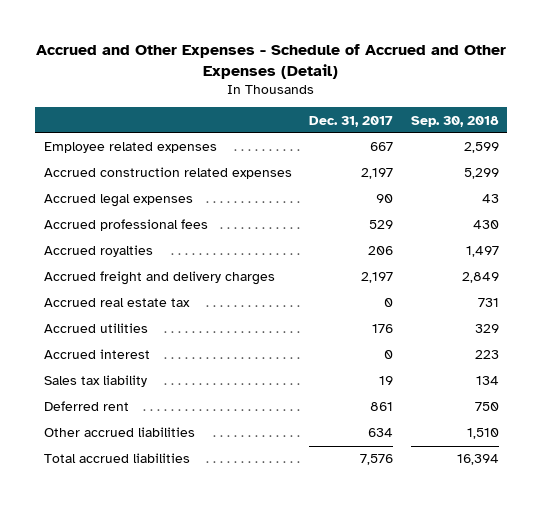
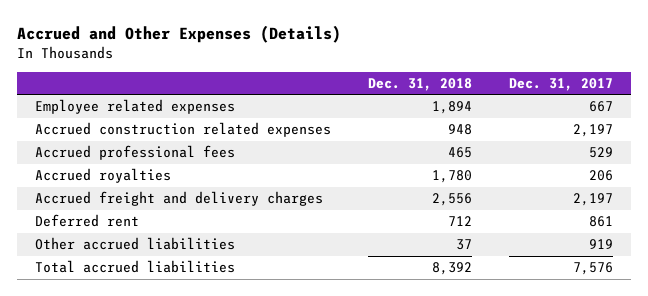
- Accrued and Other Expenses - Schedule of Accrued and Other Expenses (Detail)
+ Accrued and Other Expenses (Details)
- | Dec. 31, 2017 | Sep. 30, 2018
+ | Dec. 31, 2018 | Dec. 31, 2017
- Accrued legal expenses | 90 | 43
- Accrued real estate tax | 0 | 731
- Accrued utilities | 176 | 329
- Accrued interest | 0 | 223
- Sales tax liability | 19 | 134
- Other accrued liabilities | 634 | 1,510
+ Other accrued liabilities | 37 | 919

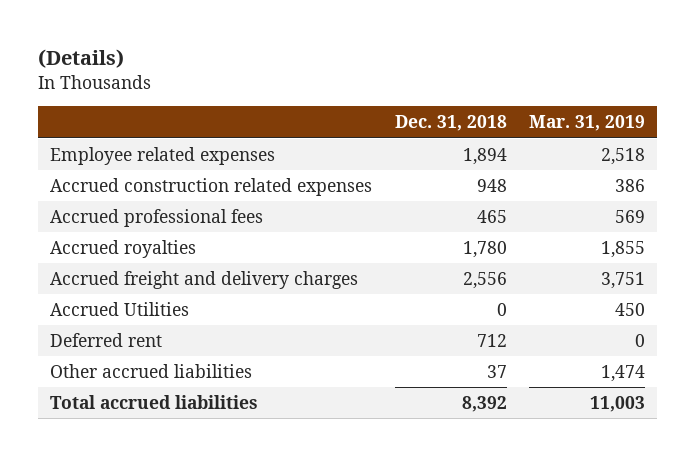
- Accrued and Other Expenses (Details)
+ (Details)
- | Dec. 31, 2018 | Dec. 31, 2017
+ | Dec. 31, 2018 | Mar. 31, 2019
+ Accrued Utilities | 0 | 450

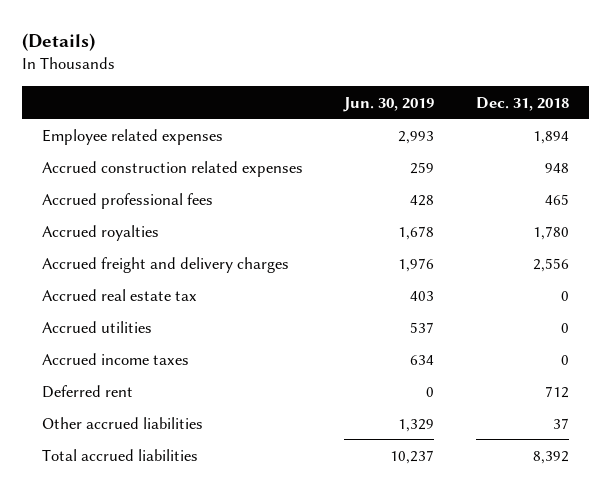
- | Dec. 31, 2018 | Mar. 31, 2019
+ | Jun. 30, 2019 | Dec. 31, 2018
- Accrued Utilities | 0 | 450
+ Accrued real estate tax | 403 | 0
+ Accrued utilities | 537 | 0
+ Accrued income taxes | 634 | 0

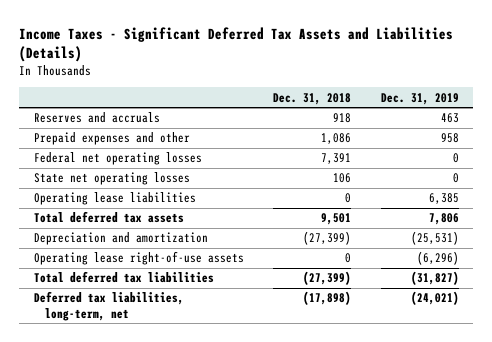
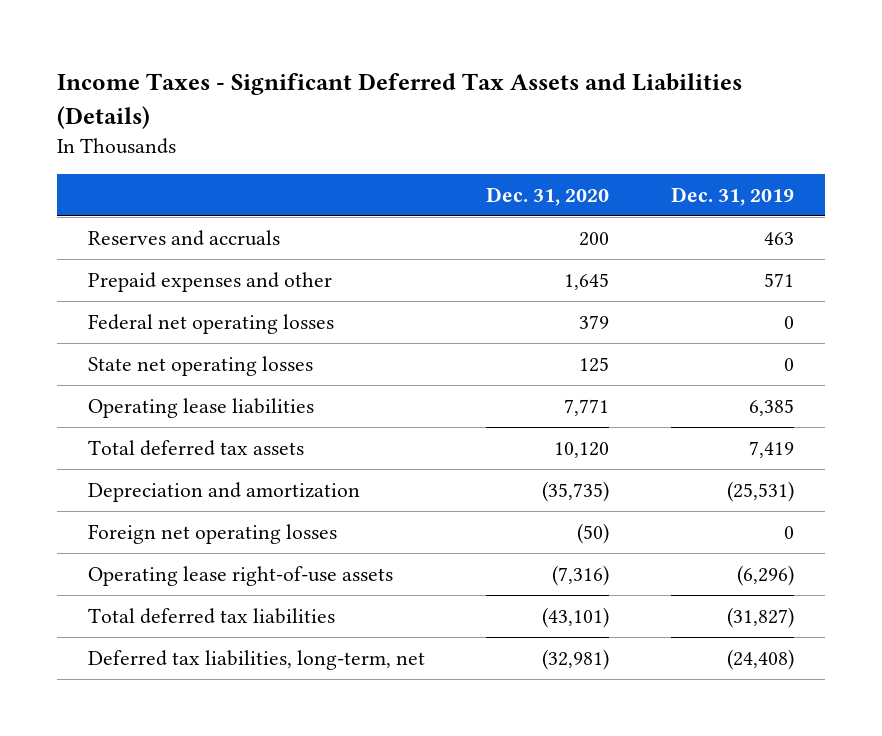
- | Dec. 31, 2018 | Dec. 31, 2019
+ | Dec. 31, 2020 | Dec. 31, 2019
- Prepaid expenses and other | 1,086 | 958
+ Prepaid expenses and other | 1,645 | 571
- Total deferred tax assets | 9,501 | 7,806
+ Total deferred tax assets | 10,120 | 7,419
+ Foreign net operating losses | (50) | 0
- Deferred tax liabilities, long-term, net | (17,898) | (24,021)
+ Deferred tax liabilities, long-term, net | (32,981) | (24,408)

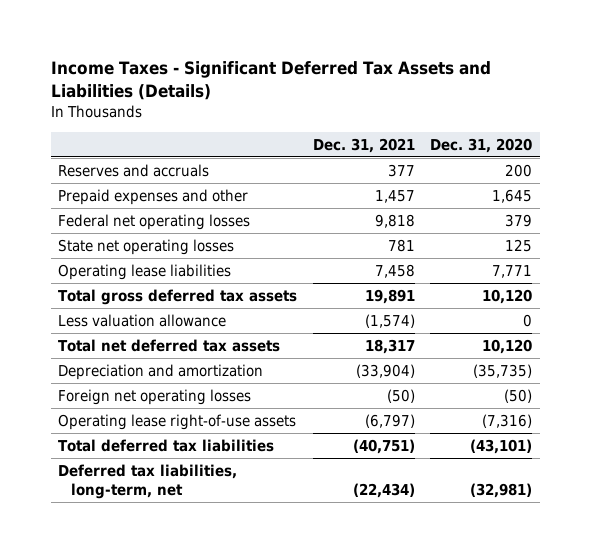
- | Dec. 31, 2020 | Dec. 31, 2019
+ | Dec. 31, 2021 | Dec. 31, 2020
- Total deferred tax assets | 10,120 | 7,419
+ Total gross deferred tax assets | 19,891 | 10,120
+ Less valuation allowance | (1,574) | 0
+ Total net deferred tax assets | 18,317 | 10,120

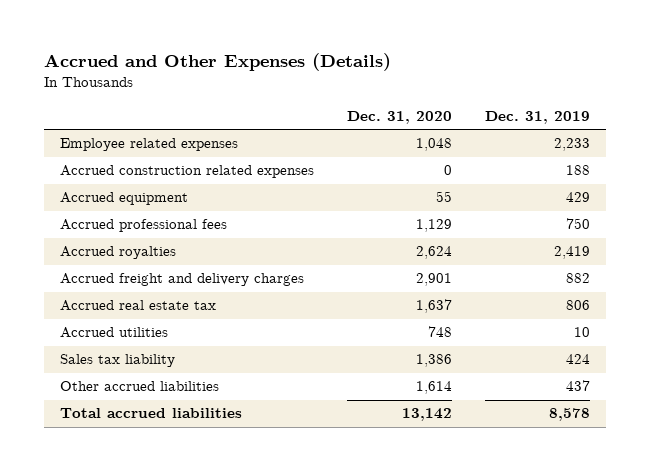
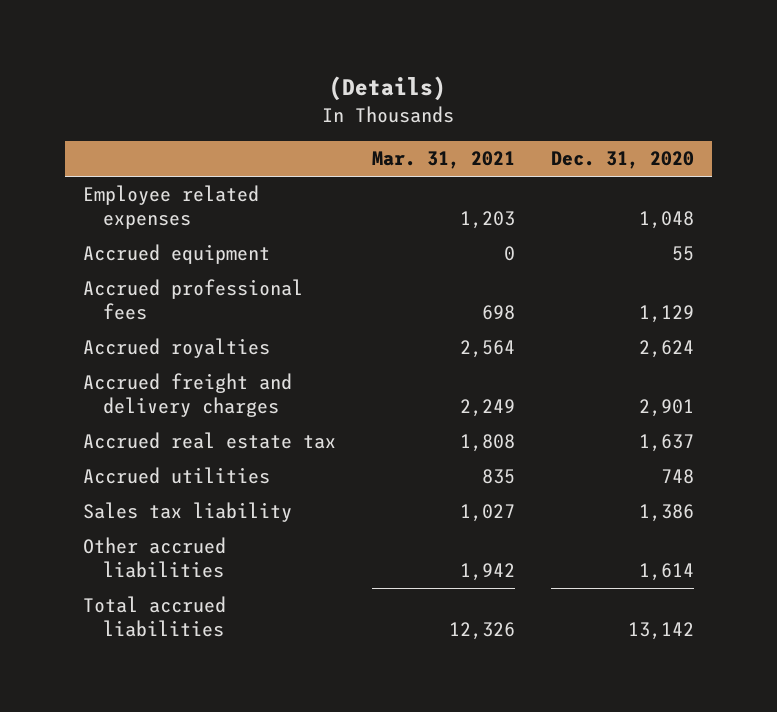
- Accrued and Other Expenses (Details)
+ (Details)
- | Dec. 31, 2020 | Dec. 31, 2019
+ | Mar. 31, 2021 | Dec. 31, 2020
- Accrued construction related expenses | 0 | 188

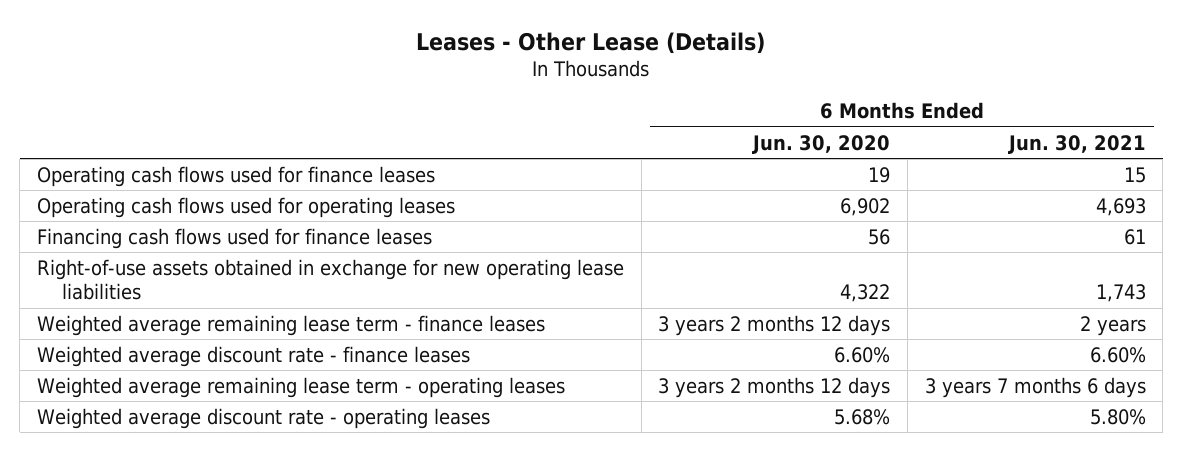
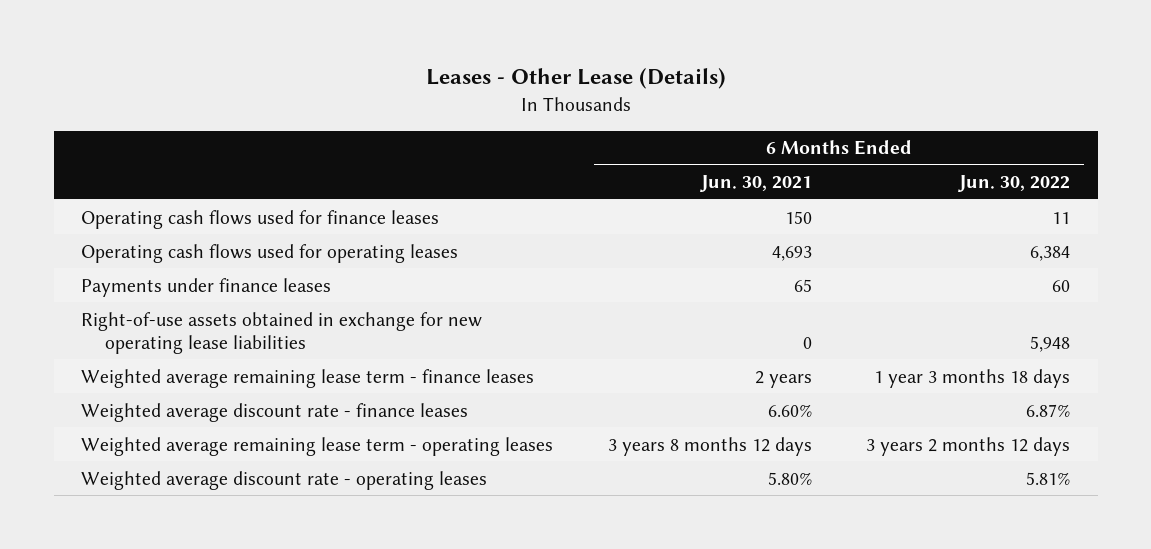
- | 6 Months Ended Jun. 30, 2020 | 6 Months Ended Jun. 30, 2021
+ | 6 Months Ended Jun. 30, 2021 | 6 Months Ended Jun. 30, 2022
- Operating cash flows used for finance leases | 19 | 15
+ Operating cash flows used for finance leases | 150 | 11
- Financing cash flows used for finance leases | 56 | 61
- Right-of-use assets obtained in exchange for new operating lease liabilities | 4,322 | 1,743
+ Payments under finance leases | 65 | 60
+ Right-of-use assets obtained in exchange for new operating lease liabilities | 0 | 5,948
- Weighted average remaining lease term - operating leases | 3 years 2 months 12 days | 3 years 7 months 6 days
+ Weighted average remaining lease term - operating leases | 3 years 8 months 12 days | 3 years 2 months 12 days

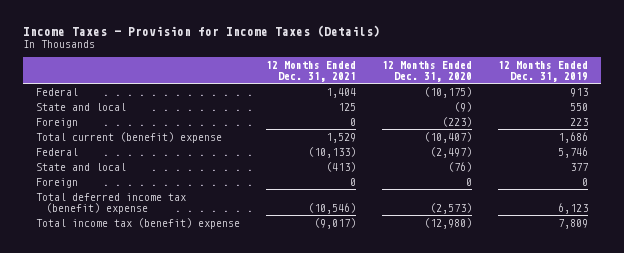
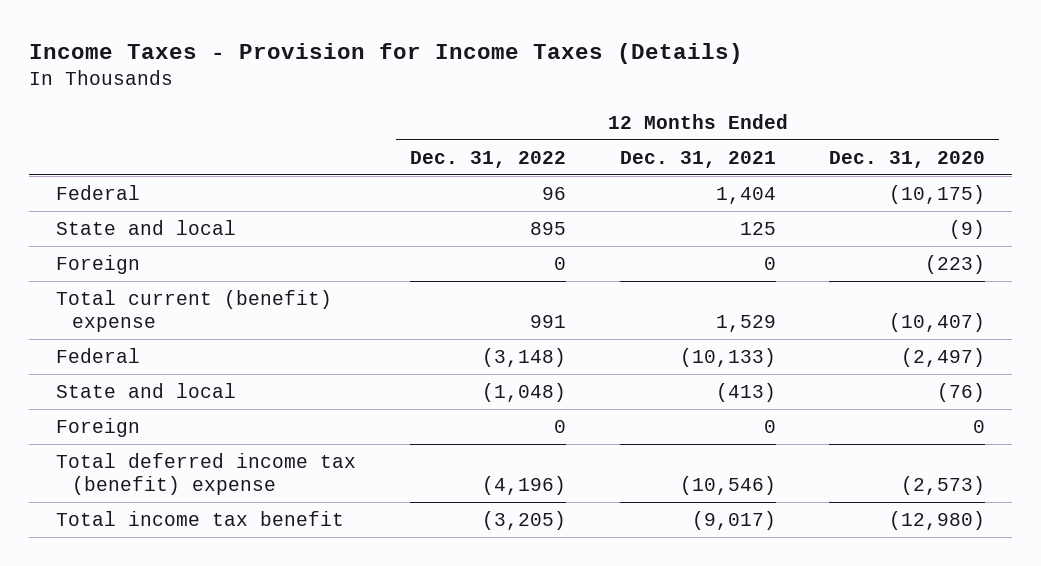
- | 12 Months Ended Dec. 31, 2021 | 12 Months Ended Dec. 31, 2020 | 12 Months Ended Dec. 31, 2019
+ | 12 Months Ended Dec. 31, 2022 | 12 Months Ended Dec. 31, 2021 | 12 Months Ended Dec. 31, 2020
- Total income tax (benefit) expense | (9,017) | (12,980) | 7,809
+ Total income tax benefit | (3,205) | (9,017) | (12,980)

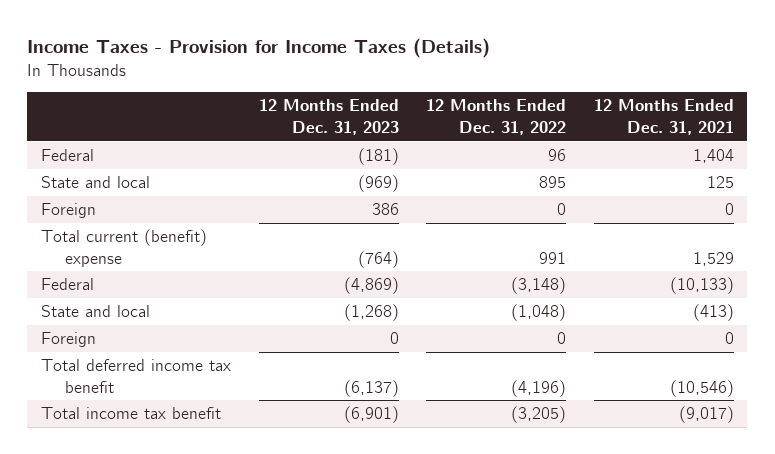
- | 12 Months Ended Dec. 31, 2022 | 12 Months Ended Dec. 31, 2021 | 12 Months Ended Dec. 31, 2020
+ | 12 Months Ended Dec. 31, 2023 | 12 Months Ended Dec. 31, 2022 | 12 Months Ended Dec. 31, 2021
- Total deferred income tax (benefit) expense | (4,196) | (10,546) | (2,573)
+ Total deferred income tax benefit | (6,137) | (4,196) | (10,546)

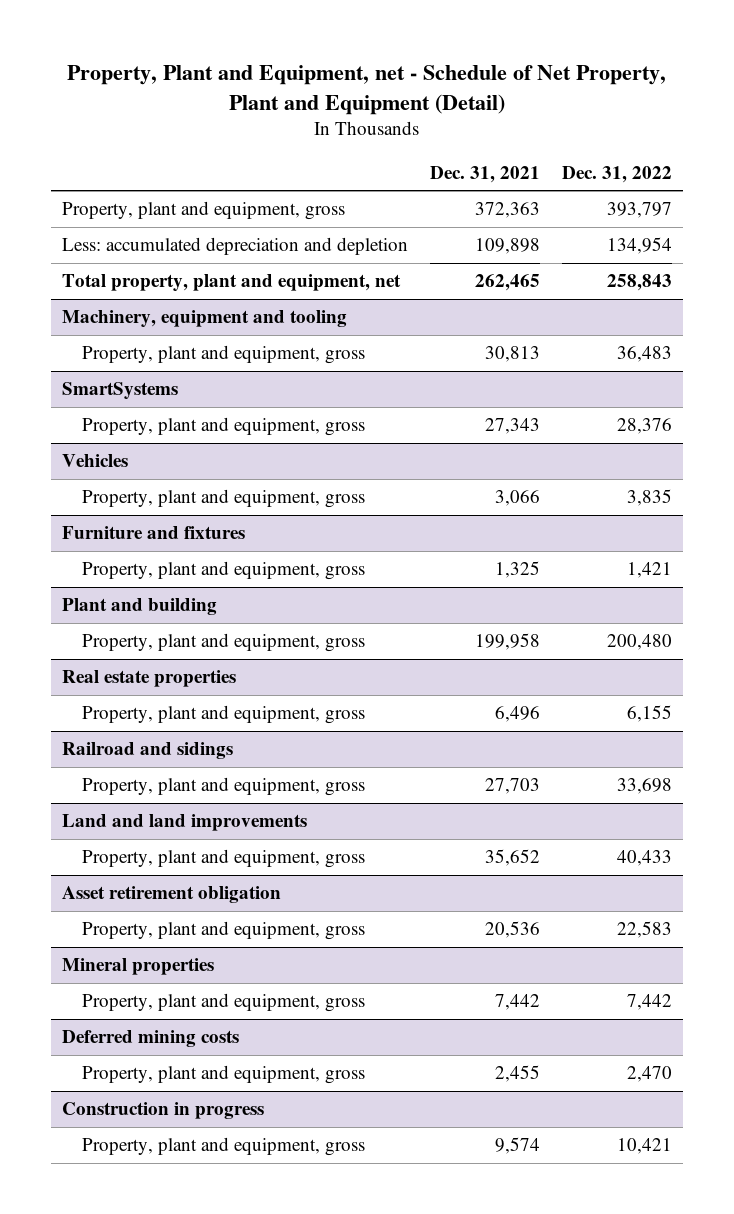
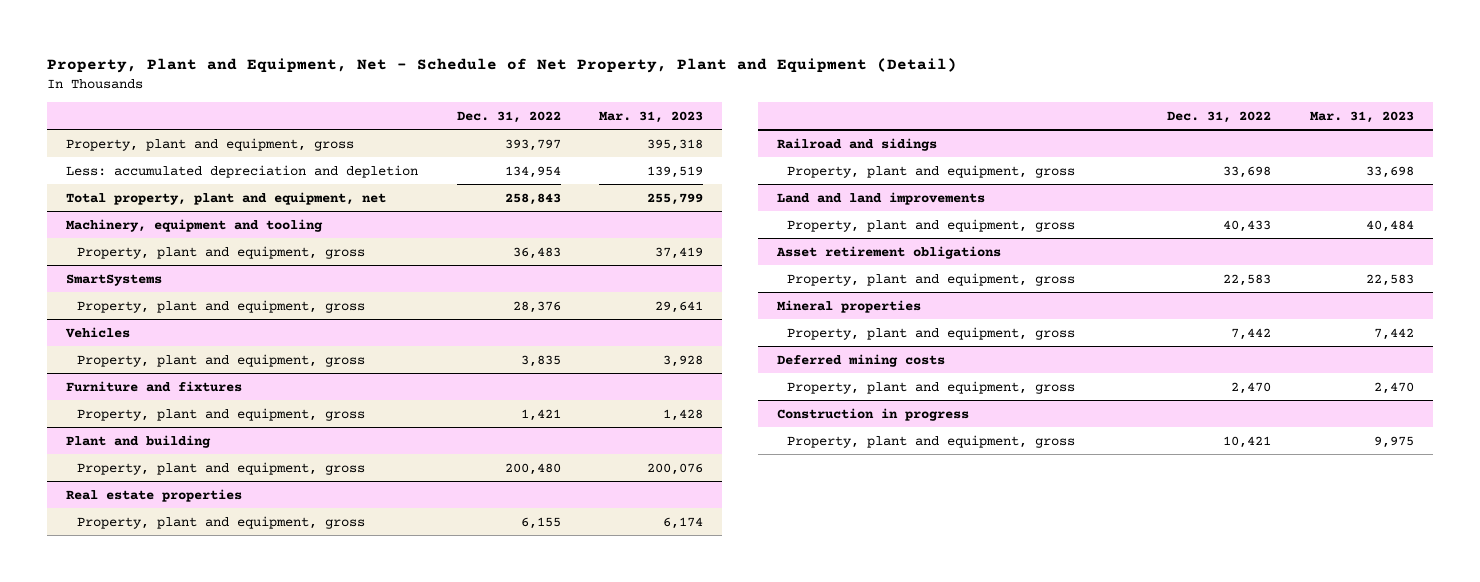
- Property, Plant and Equipment, net - Schedule of Net Property, Plant and Equipment (Detail)
+ Property, Plant and Equipment, Net - Schedule of Net Property, Plant and Equipment (Detail)
- | Dec. 31, 2021 | Dec. 31, 2022
+ | Dec. 31, 2022 | Mar. 31, 2023
- Asset retirement obligation
+ Asset retirement obligations

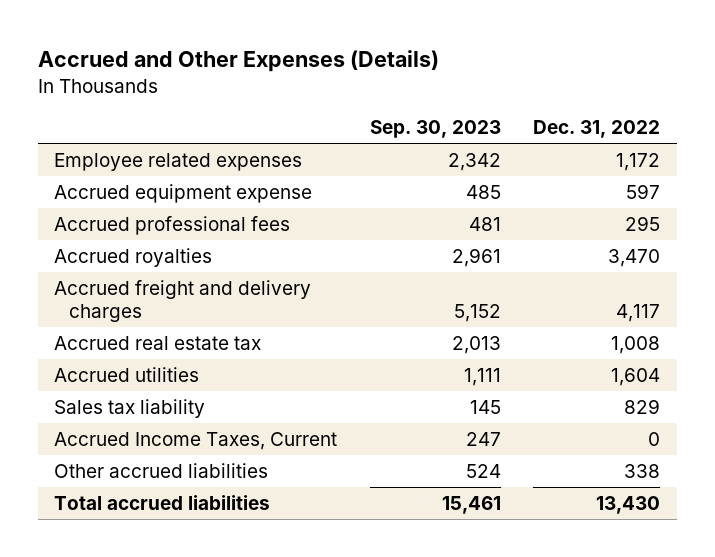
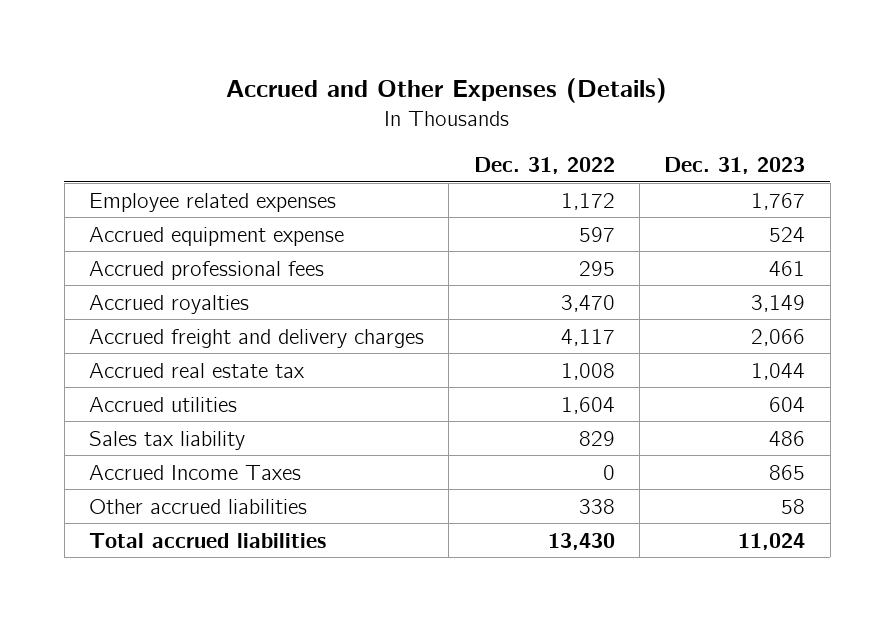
- | Sep. 30, 2023 | Dec. 31, 2022
+ | Dec. 31, 2022 | Dec. 31, 2023
- Accrued Income Taxes, Current | 247 | 0
+ Accrued Income Taxes | 0 | 865

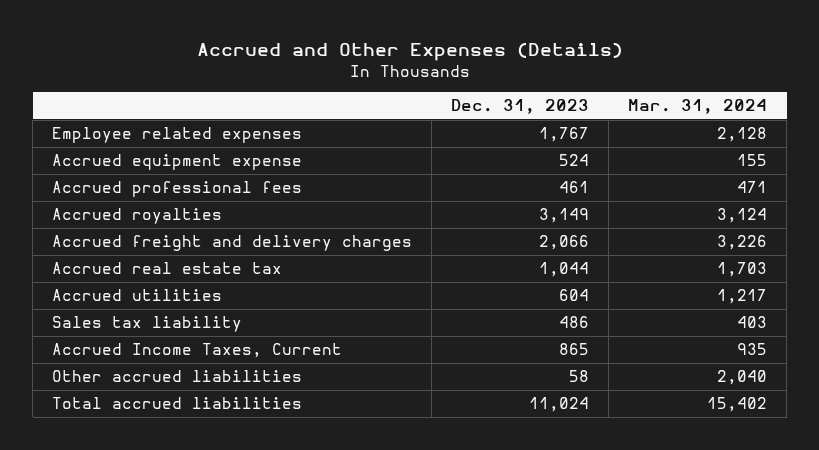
- | Dec. 31, 2022 | Dec. 31, 2023
+ | Dec. 31, 2023 | Mar. 31, 2024
- Accrued Income Taxes | 0 | 865
+ Accrued Income Taxes, Current | 865 | 935

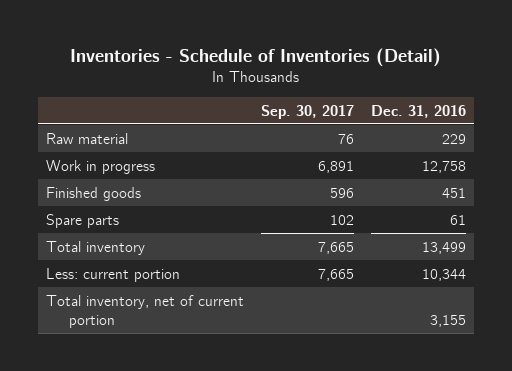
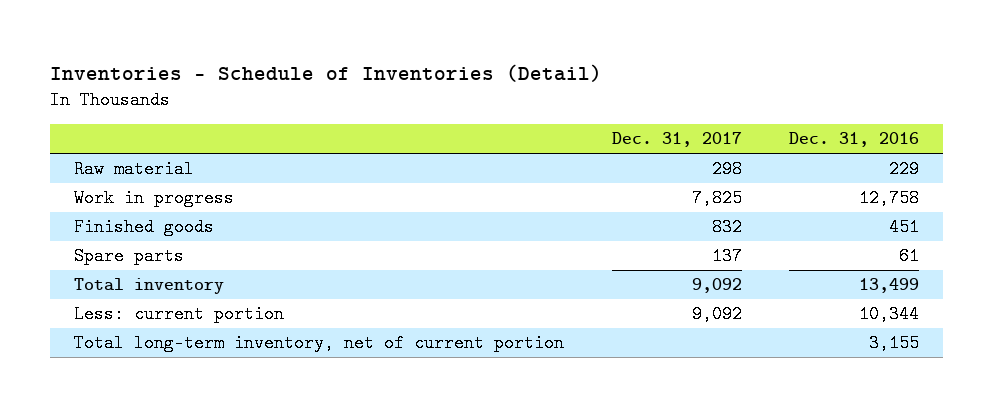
- | Sep. 30, 2017 | Dec. 31, 2016
+ | Dec. 31, 2017 | Dec. 31, 2016
- Total inventory, net of current portion | | 3,155
+ Total long-term inventory, net of current portion | | 3,155

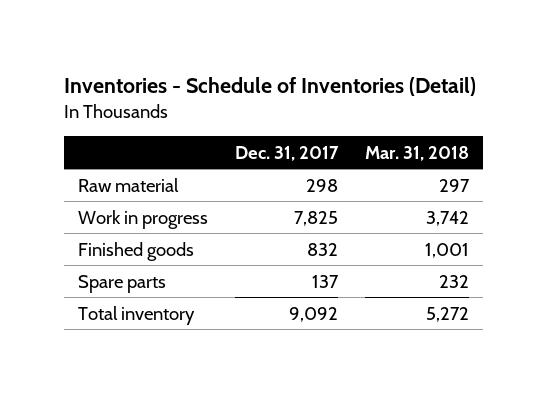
- | Dec. 31, 2017 | Dec. 31, 2016
+ | Dec. 31, 2017 | Mar. 31, 2018
- Less: current portion | 9,092 | 10,344
- Total long-term inventory, net of current portion | | 3,155

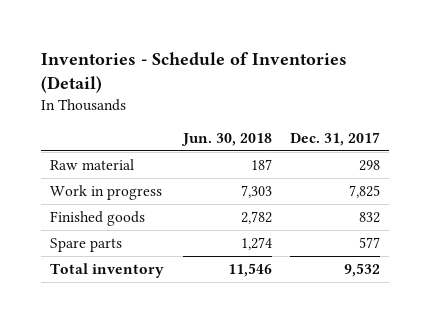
- | Dec. 31, 2017 | Mar. 31, 2018
+ | Jun. 30, 2018 | Dec. 31, 2017
- Spare parts | 137 | 232
- Total inventory | 9,092 | 5,272
+ Spare parts | 1,274 | 577
+ Total inventory | 11,546 | 9,532

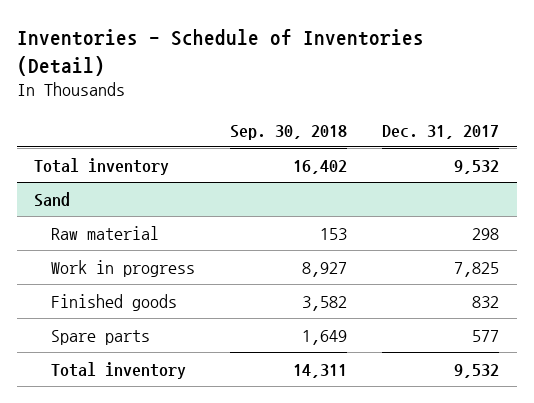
- | Jun. 30, 2018 | Dec. 31, 2017
+ | Sep. 30, 2018 | Dec. 31, 2017
+ Total inventory | 16,402 | 9,532
+ Sand

